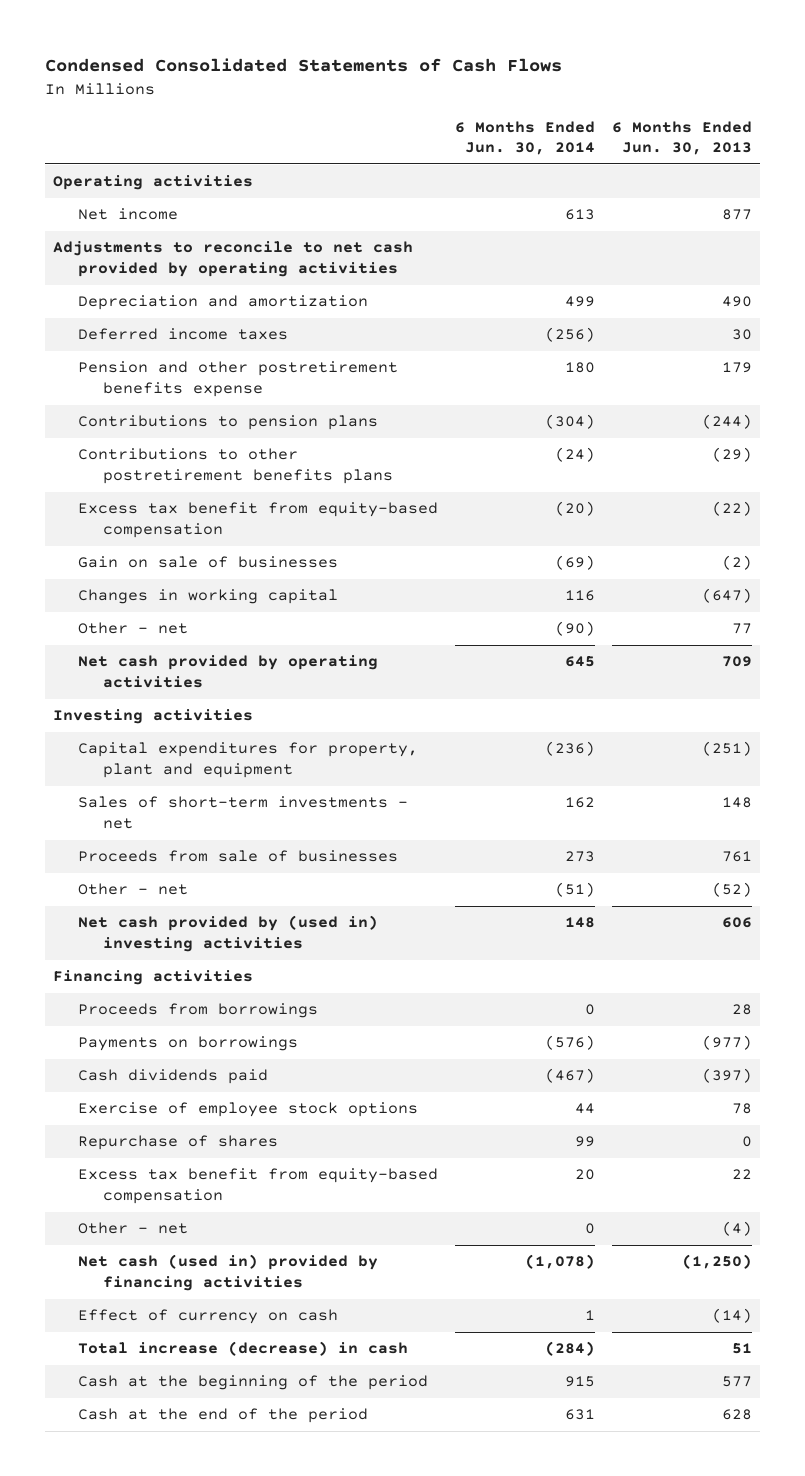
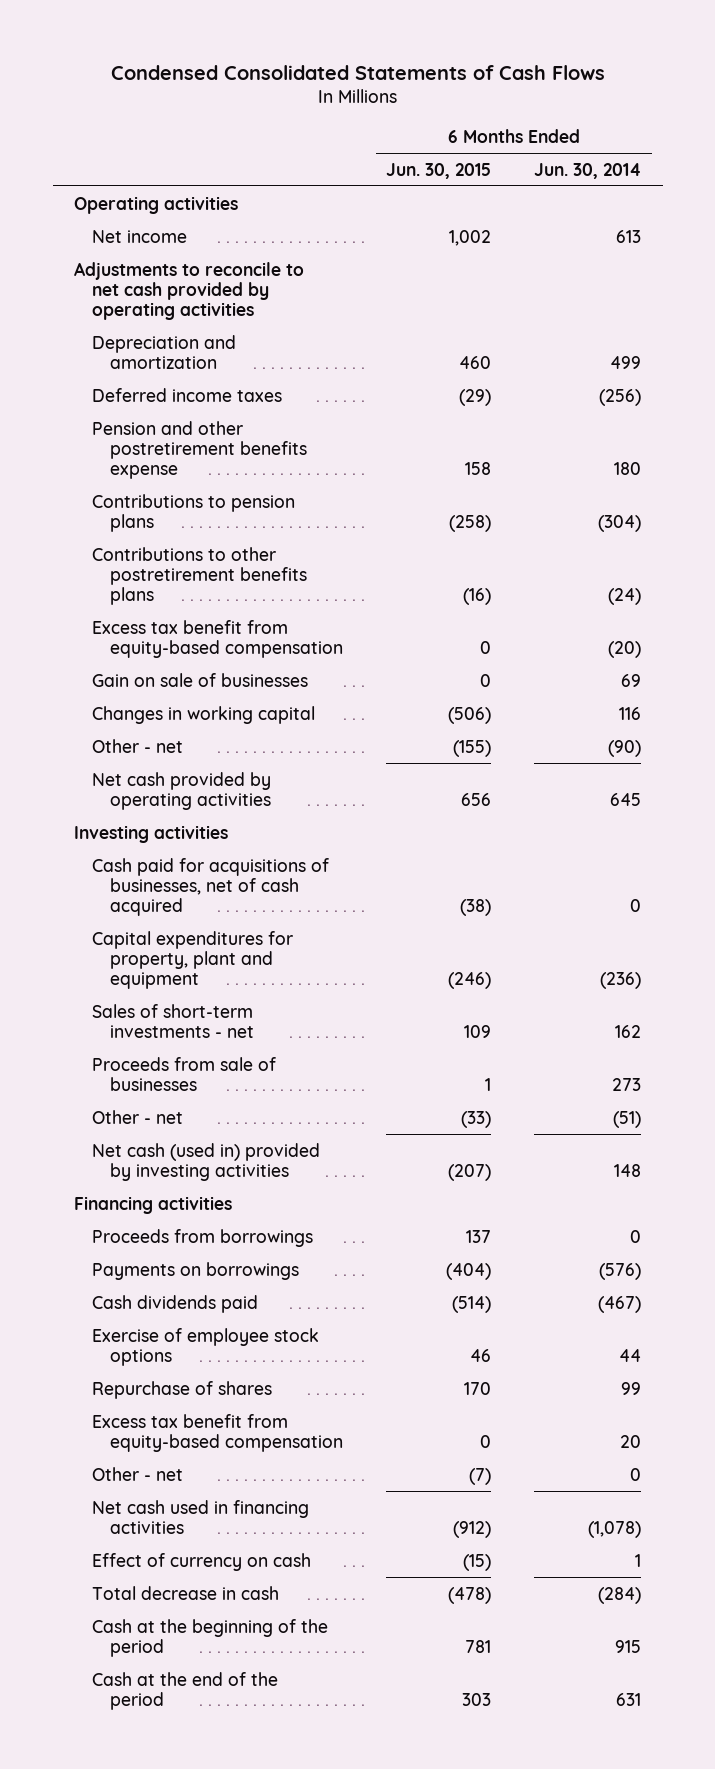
- | 6 Months Ended Jun. 30, 2014 | 6 Months Ended Jun. 30, 2013
+ | 6 Months Ended Jun. 30, 2015 | 6 Months Ended Jun. 30, 2014
- Gain on sale of businesses | (69) | (2)
+ Gain on sale of businesses | 0 | 69
+ Cash paid for acquisitions of businesses, net of cash acquired | (38) | 0
- Net cash provided by (used in) investing activities | 148 | 606
+ Net cash (used in) provided by investing activities | (207) | 148
- Net cash (used in) provided by financing activities | (1,078) | (1,250)
+ Net cash used in financing activities | (912) | (1,078)
- Total increase (decrease) in cash | (284) | 51
+ Total decrease in cash | (478) | (284)

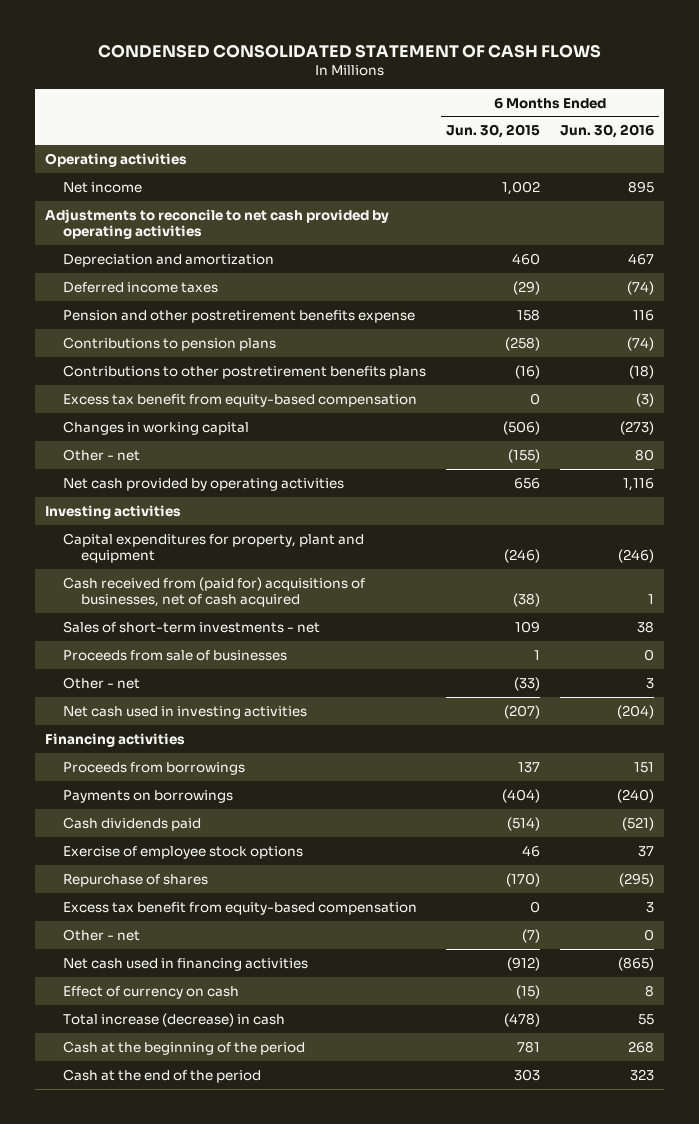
- Condensed Consolidated Statements of Cash Flows
+ CONDENSED CONSOLIDATED STATEMENT OF CASH FLOWS
- | 6 Months Ended Jun. 30, 2015 | 6 Months Ended Jun. 30, 2014
+ | 6 Months Ended Jun. 30, 2015 | 6 Months Ended Jun. 30, 2016
- Gain on sale of businesses | 0 | 69
- Cash paid for acquisitions of businesses, net of cash acquired | (38) | 0
+ Cash received from (paid for) acquisitions of businesses, net of cash acquired | (38) | 1
- Net cash (used in) provided by investing activities | (207) | 148
+ Net cash used in investing activities | (207) | (204)
- Repurchase of shares | 170 | 99
+ Repurchase of shares | (170) | (295)
- Total decrease in cash | (478) | (284)
+ Total increase (decrease) in cash | (478) | 55

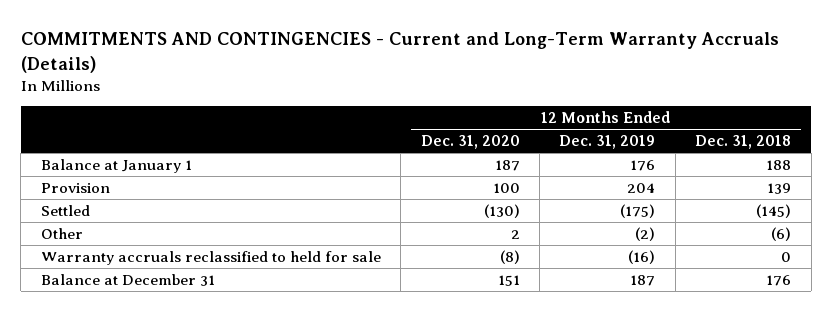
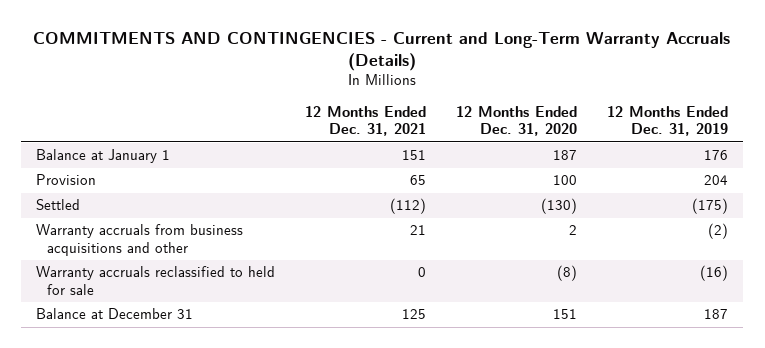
- | 12 Months Ended Dec. 31, 2020 | 12 Months Ended Dec. 31, 2019 | 12 Months Ended Dec. 31, 2018
+ | 12 Months Ended Dec. 31, 2021 | 12 Months Ended Dec. 31, 2020 | 12 Months Ended Dec. 31, 2019
- Other | 2 | (2) | (6)
+ Warranty accruals from business acquisitions and other | 21 | 2 | (2)

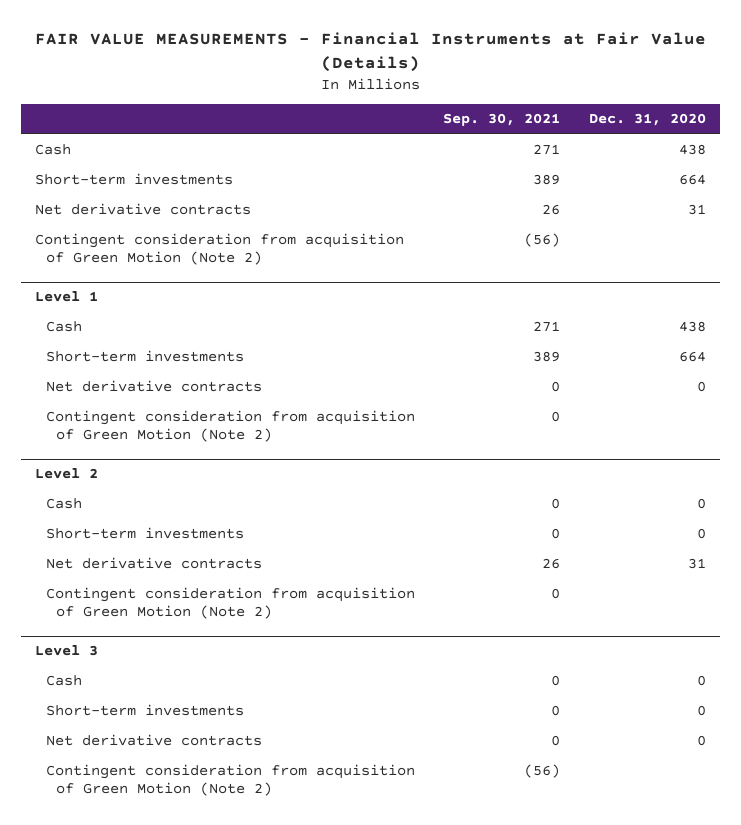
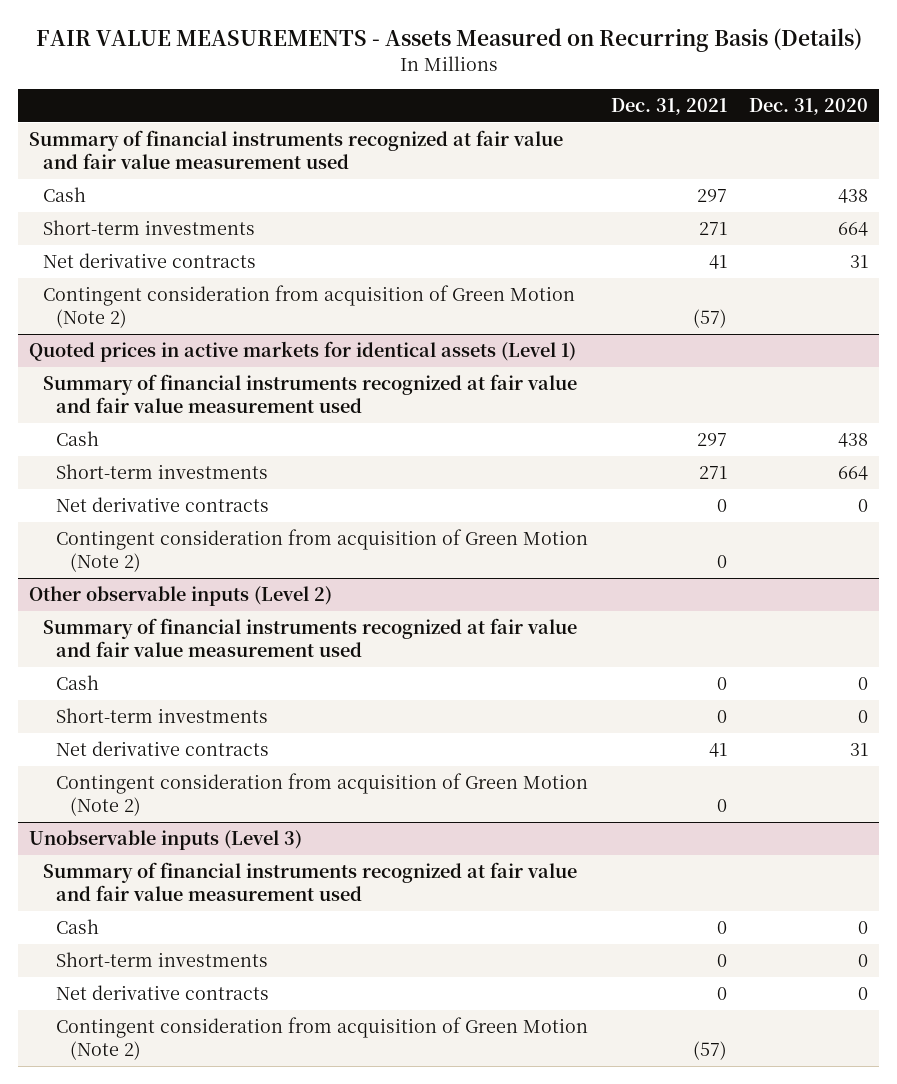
- FAIR VALUE MEASUREMENTS - Financial Instruments at Fair Value (Details)
+ FAIR VALUE MEASUREMENTS - Assets Measured on Recurring Basis (Details)
- | Sep. 30, 2021 | Dec. 31, 2020
+ | Dec. 31, 2021 | Dec. 31, 2020
+ Summary of financial instruments recognized at fair value and fair value measurement used
- Level 1
+ Quoted prices in active markets for identical assets (Level 1)
+ Summary of financial instruments recognized at fair value and fair value measurement used
- Level 2
+ Other observable inputs (Level 2)
+ Summary of financial instruments recognized at fair value and fair value measurement used
- Level 3
+ Unobservable inputs (Level 3)
+ Summary of financial instruments recognized at fair value and fair value measurement used

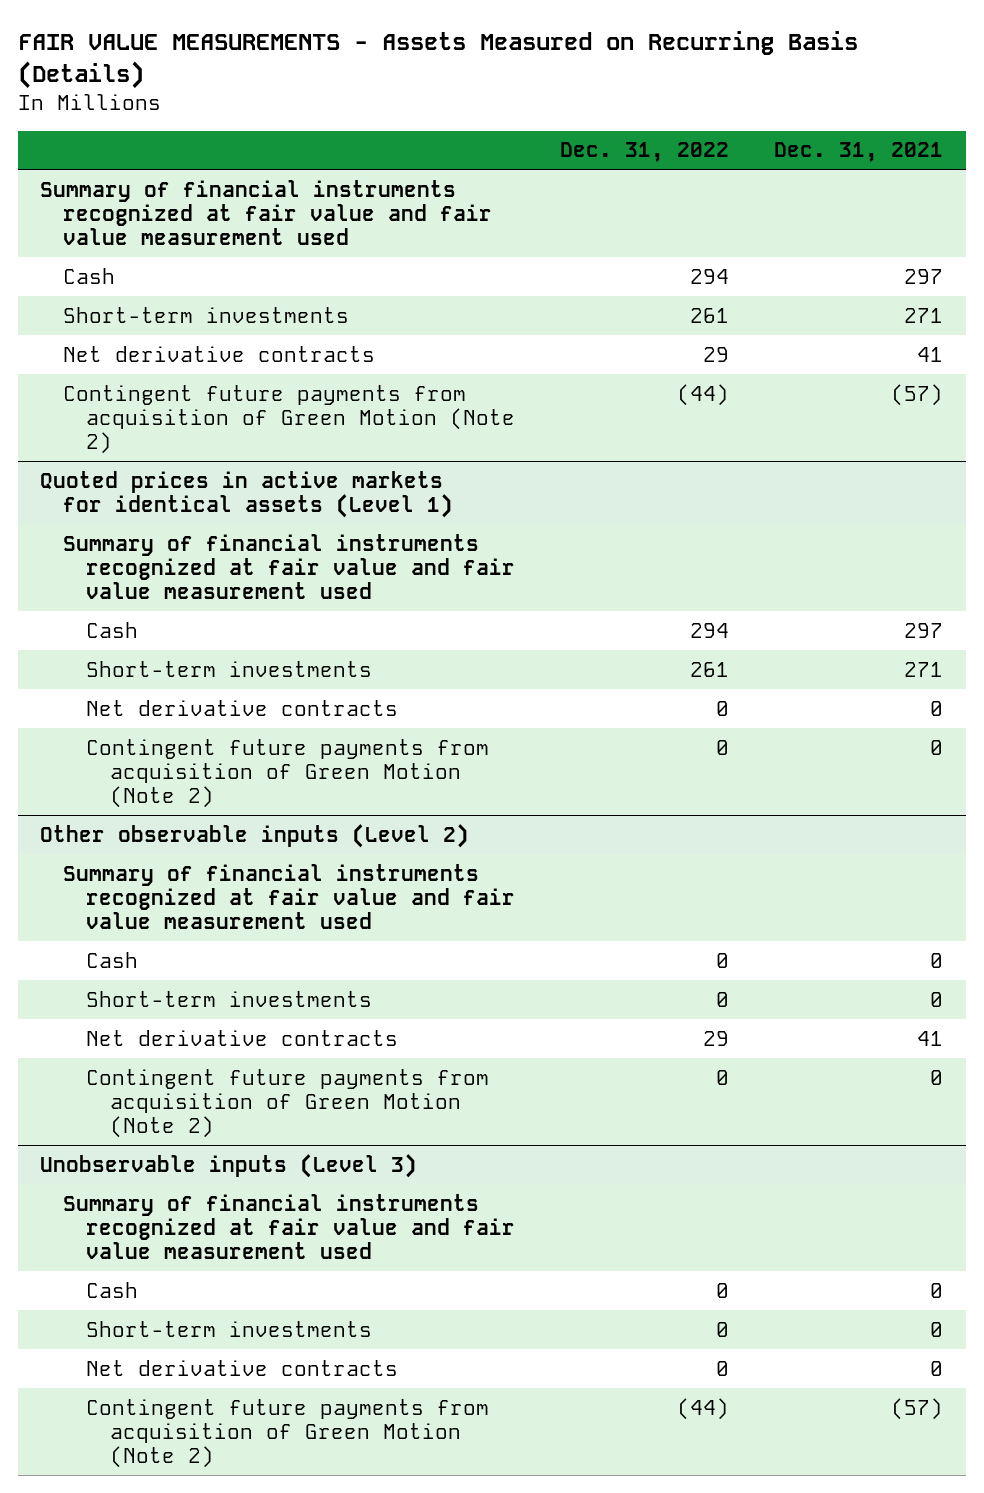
- | Dec. 31, 2021 | Dec. 31, 2020
+ | Dec. 31, 2022 | Dec. 31, 2021
- Contingent consideration from acquisition of Green Motion (Note 2) | (57) |
+ Contingent future payments from acquisition of Green Motion (Note 2) | (44) | (57)
@ Quoted prices in active markets for identical assets (Level 1)
- Contingent consideration from acquisition of Green Motion (Note 2) | 0 |
+ Contingent future payments from acquisition of Green Motion (Note 2) | 0 | 0
@ Other observable inputs (Level 2)
- Contingent consideration from acquisition of Green Motion (Note 2) | 0 |
+ Contingent future payments from acquisition of Green Motion (Note 2) | 0 | 0
@ Unobservable inputs (Level 3)
- Contingent consideration from acquisition of Green Motion (Note 2) | (57) |
+ Contingent future payments from acquisition of Green Motion (Note 2) | (44) | (57)

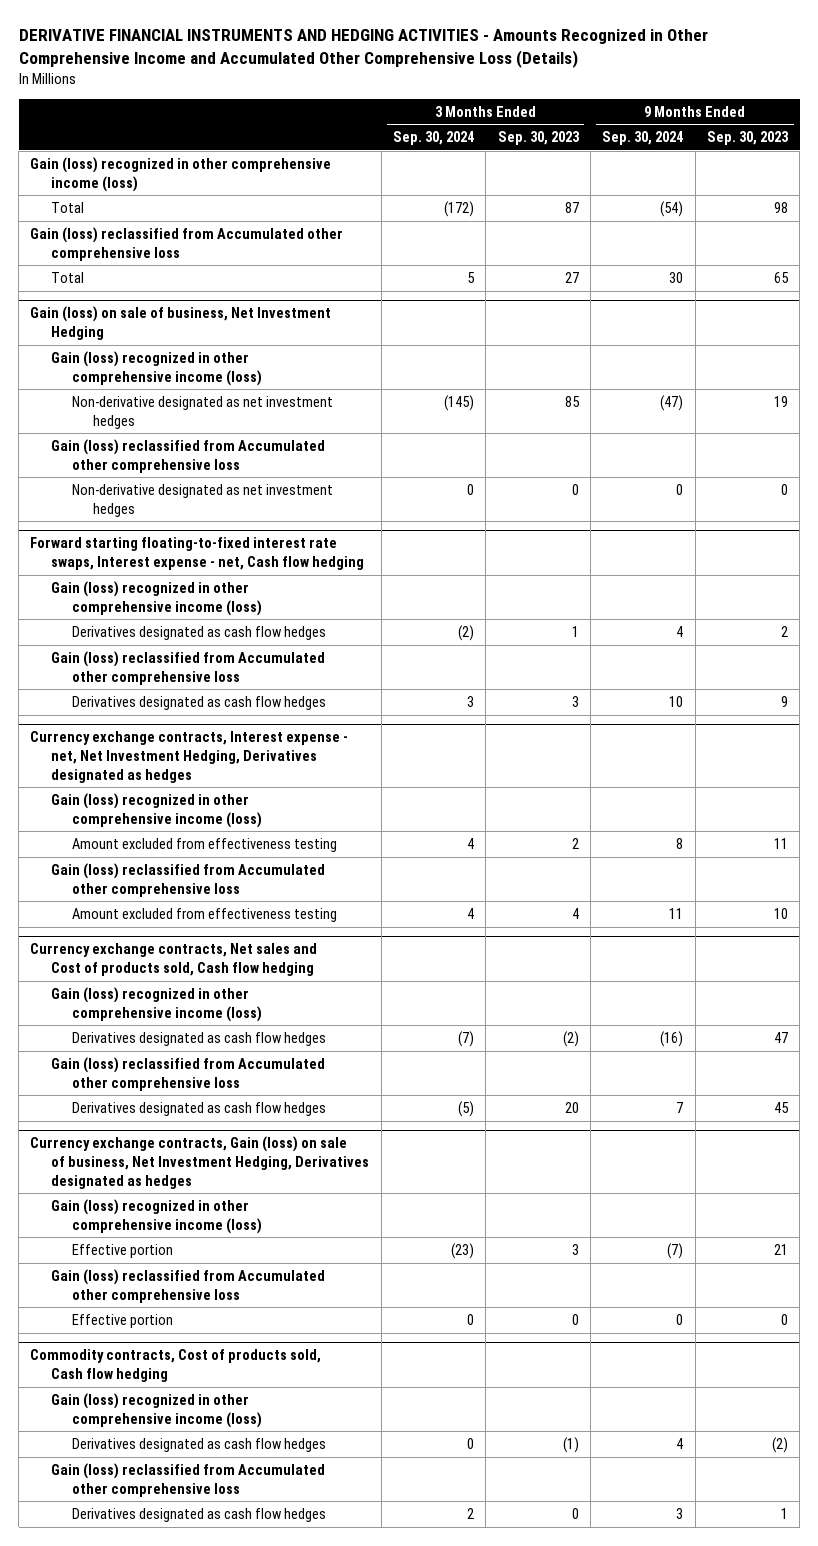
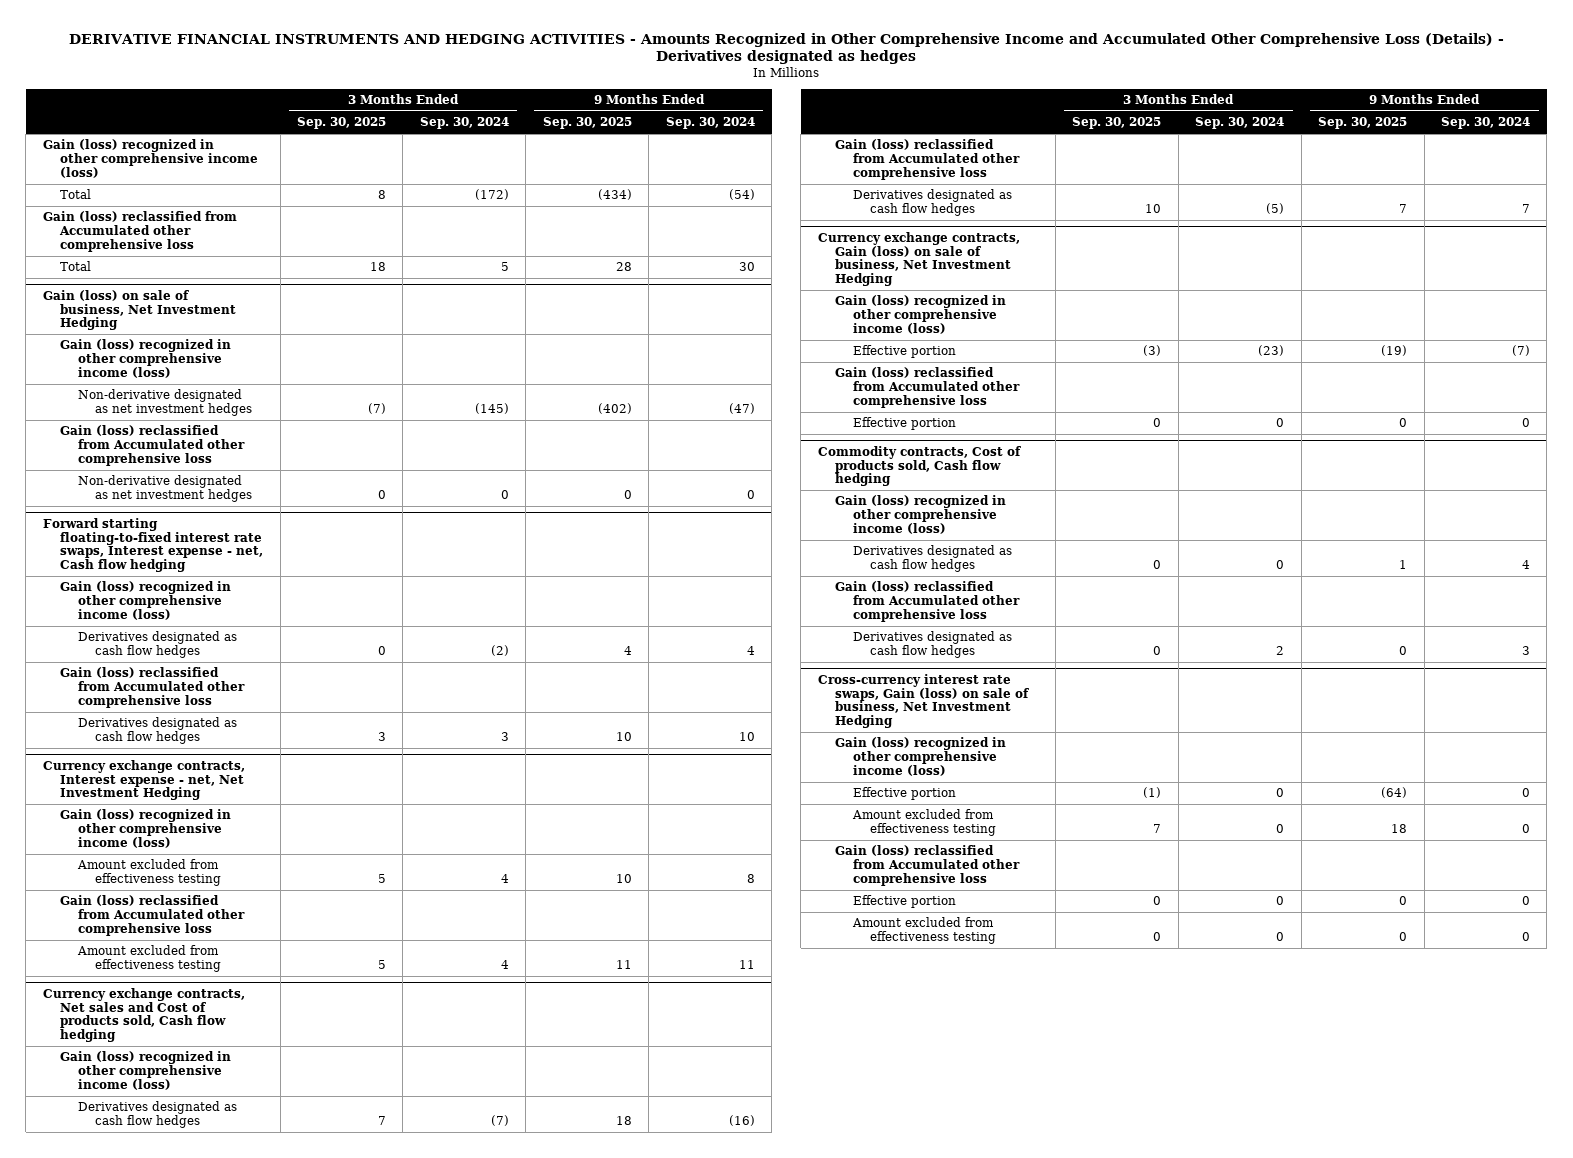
- DERIVATIVE FINANCIAL INSTRUMENTS AND HEDGING ACTIVITIES - Amounts Recognized in Other Comprehensive Income and Accumulated Other Comprehensive Loss (Details)
+ DERIVATIVE FINANCIAL INSTRUMENTS AND HEDGING ACTIVITIES - Amounts Recognized in Other Comprehensive Income and Accumulated Other Comprehensive Loss (Details) - Derivatives designated as hedges
- | 3 Months Ended Sep. 30, 2024 | 3 Months Ended Sep. 30, 2023 | 9 Months Ended Sep. 30, 2024 | 9 Months Ended Sep. 30, 2023
+ | 3 Months Ended Sep. 30, 2025 | 3 Months Ended Sep. 30, 2024 | 9 Months Ended Sep. 30, 2025 | 9 Months Ended Sep. 30, 2024
- Currency exchange contracts, Interest expense - net, Net Investment Hedging, Derivatives designated as hedges
+ Currency exchange contracts, Interest expense - net, Net Investment Hedging
- Currency exchange contracts, Gain (loss) on sale of business, Net Investment Hedging, Derivatives designated as hedges
+ Currency exchange contracts, Gain (loss) on sale of business, Net Investment Hedging
+ Cross-currency interest rate swaps, Gain (loss) on sale of business, Net Investment Hedging
+ Gain (loss) recognized in other comprehensive income (loss)
+ Effective portion | (1) | 0 | (64) | 0
+ Amount excluded from effectiveness testing | 7 | 0 | 18 | 0
+ Gain (loss) reclassified from Accumulated other comprehensive loss
+ Effective portion | 0 | 0 | 0 | 0
+ Amount excluded from effectiveness testing | 0 | 0 | 0 | 0

